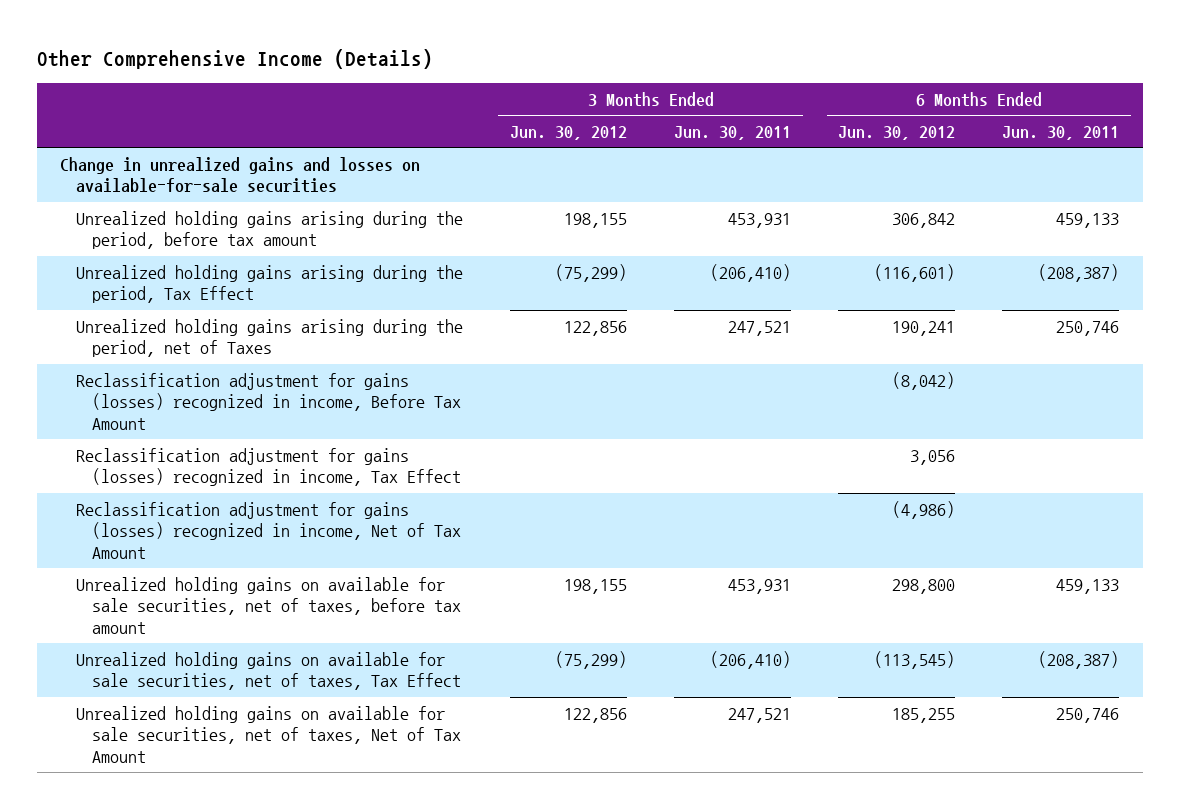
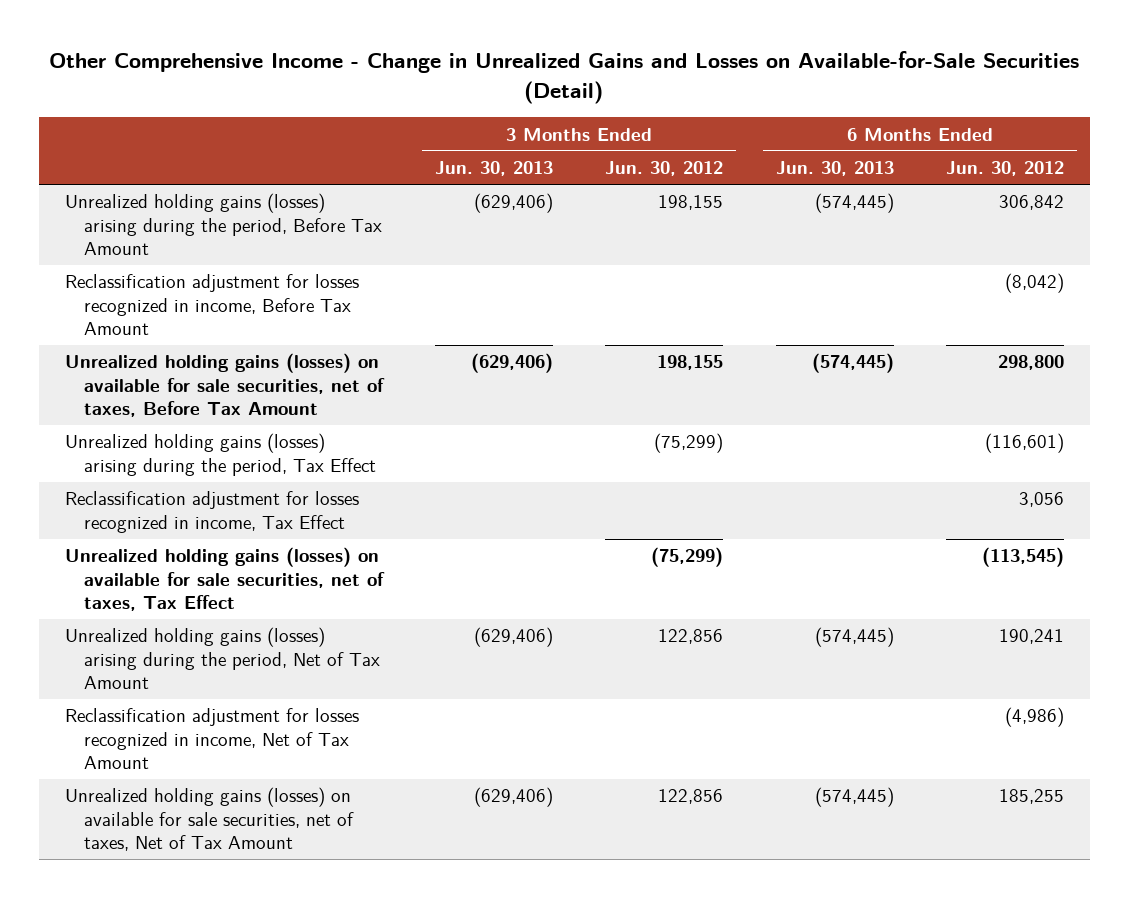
- Other Comprehensive Income (Details)
+ Other Comprehensive Income - Change in Unrealized Gains and Losses on Available-for-Sale Securities (Detail)
- | 3 Months Ended Jun. 30, 2012 | 3 Months Ended Jun. 30, 2011 | 6 Months Ended Jun. 30, 2012 | 6 Months Ended Jun. 30, 2011
+ | 3 Months Ended Jun. 30, 2013 | 3 Months Ended Jun. 30, 2012 | 6 Months Ended Jun. 30, 2013 | 6 Months Ended Jun. 30, 2012
- Change in unrealized gains and losses on available-for-sale securities
- Unrealized holding gains arising during the period, before tax amount | 198,155 | 453,931 | 306,842 | 459,133
- Unrealized holding gains arising during the period, Tax Effect | (75,299) | (206,410) | (116,601) | (208,387)
- Unrealized holding gains arising during the period, net of Taxes | 122,856 | 247,521 | 190,241 | 250,746
- Reclassification adjustment for gains (losses) recognized in income, Before Tax Amount | | | (8,042) |
- Reclassification adjustment for gains (losses) recognized in income, Tax Effect | | | 3,056 |
- Reclassification adjustment for gains (losses) recognized in income, Net of Tax Amount | | | (4,986) |
- Unrealized holding gains on available for sale securities, net of taxes, before tax amount | 198,155 | 453,931 | 298,800 | 459,133
- Unrealized holding gains on available for sale securities, net of taxes, Tax Effect | (75,299) | (206,410) | (113,545) | (208,387)
- Unrealized holding gains on available for sale securities, net of taxes, Net of Tax Amount | 122,856 | 247,521 | 185,255 | 250,746
+ Unrealized holding gains (losses) arising during the period, Before Tax Amount | (629,406) | 198,155 | (574,445) | 306,842
+ Reclassification adjustment for losses recognized in income, Before Tax Amount | | | | (8,042)
+ Unrealized holding gains (losses) on available for sale securities, net of taxes, Before Tax Amount | (629,406) | 198,155 | (574,445) | 298,800
+ Unrealized holding gains (losses) arising during the period, Tax Effect | | (75,299) | | (116,601)
+ Reclassification adjustment for losses recognized in income, Tax Effect | | | | 3,056
+ Unrealized holding gains (losses) on available for sale securities, net of taxes, Tax Effect | | (75,299) | | (113,545)
+ Unrealized holding gains (losses) arising during the period, Net of Tax Amount | (629,406) | 122,856 | (574,445) | 190,241
+ Reclassification adjustment for losses recognized in income, Net of Tax Amount | | | | (4,986)
+ Unrealized holding gains (losses) on available for sale securities, net of taxes, Net of Tax Amount | (629,406) | 122,856 | (574,445) | 185,255

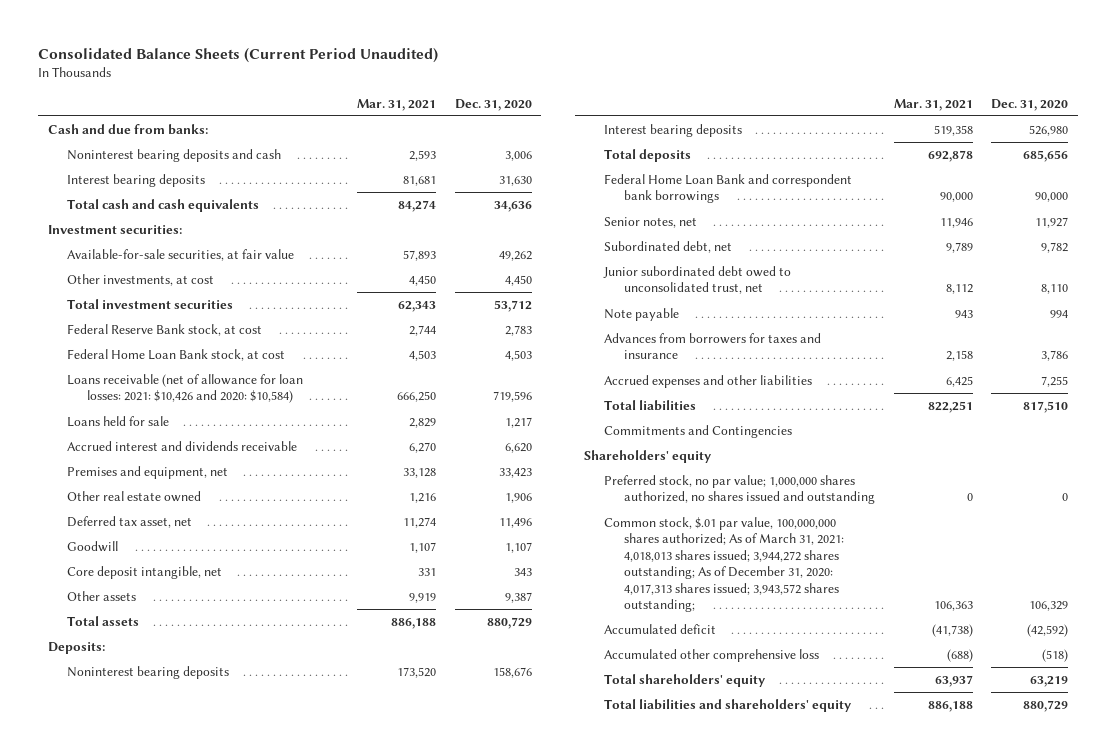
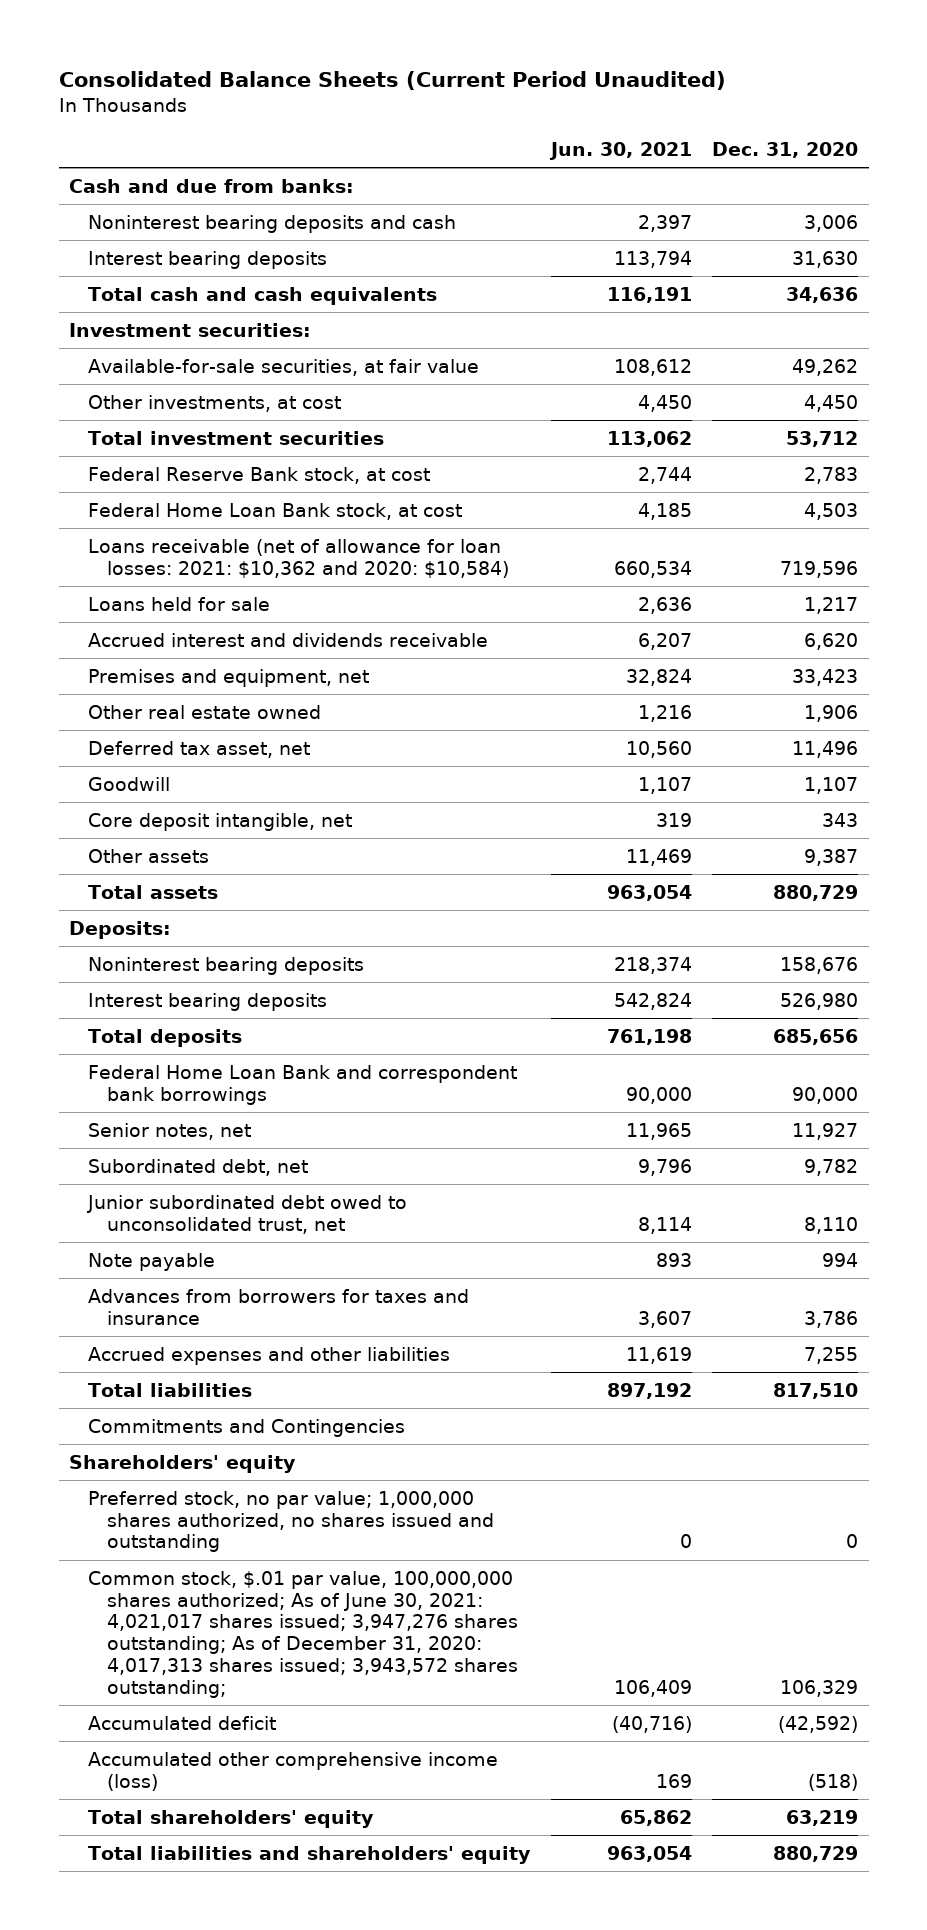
- | Mar. 31, 2021 | Dec. 31, 2020
+ | Jun. 30, 2021 | Dec. 31, 2020
- Loans receivable (net of allowance for loan losses: 2021: $10,426 and 2020: $10,584) | 666,250 | 719,596
+ Loans receivable (net of allowance for loan losses: 2021: $10,362 and 2020: $10,584) | 660,534 | 719,596
- Common stock, $.01 par value, 100,000,000 shares authorized; As of March 31, 2021: 4,018,013 shares issued; 3,944,272 shares outstanding; As of December 31, 2020: 4,017,313 shares issued; 3,943,572 shares outstanding; | 106,363 | 106,329
+ Common stock, $.01 par value, 100,000,000 shares authorized; As of June 30, 2021: 4,021,017 shares issued; 3,947,276 shares outstanding; As of December 31, 2020: 4,017,313 shares issued; 3,943,572 shares outstanding; | 106,409 | 106,329
- Accumulated other comprehensive loss | (688) | (518)
+ Accumulated other comprehensive income (loss) | 169 | (518)

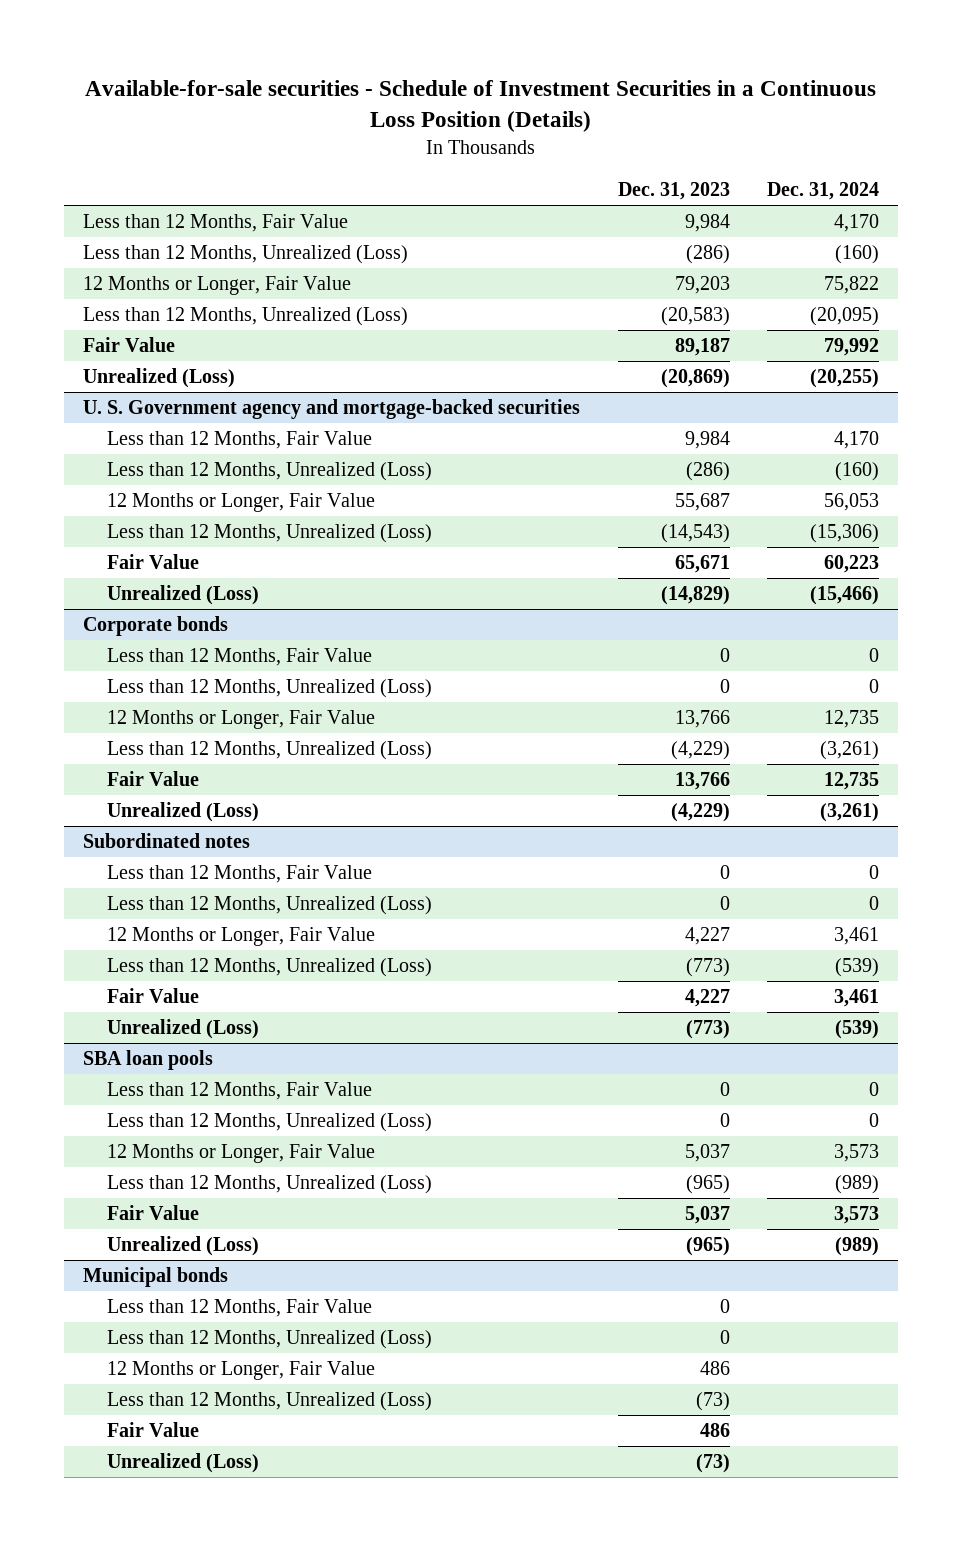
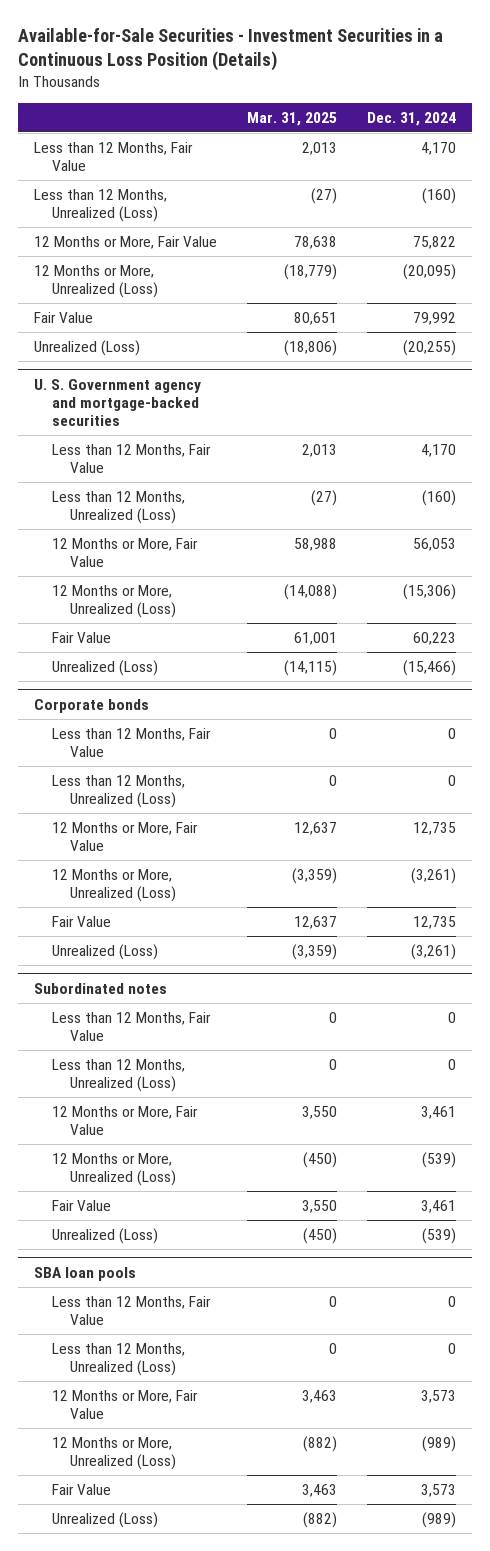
- Available-for-sale securities - Schedule of Investment Securities in a Continuous Loss Position (Details)
+ Available-for-Sale Securities - Investment Securities in a Continuous Loss Position (Details)
- | Dec. 31, 2023 | Dec. 31, 2024
+ | Mar. 31, 2025 | Dec. 31, 2024
- 12 Months or Longer, Fair Value | 79,203 | 75,822
- Less than 12 Months, Unrealized (Loss) | (20,583) | (20,095)
+ 12 Months or More, Fair Value | 78,638 | 75,822
+ 12 Months or More, Unrealized (Loss) | (18,779) | (20,095)
@ U. S. Government agency and mortgage-backed securities
- 12 Months or Longer, Fair Value | 55,687 | 56,053
- Less than 12 Months, Unrealized (Loss) | (14,543) | (15,306)
+ 12 Months or More, Fair Value | 58,988 | 56,053
+ 12 Months or More, Unrealized (Loss) | (14,088) | (15,306)
@ Corporate bonds
- 12 Months or Longer, Fair Value | 13,766 | 12,735
- Less than 12 Months, Unrealized (Loss) | (4,229) | (3,261)
+ 12 Months or More, Fair Value | 12,637 | 12,735
+ 12 Months or More, Unrealized (Loss) | (3,359) | (3,261)
@ Subordinated notes
- 12 Months or Longer, Fair Value | 4,227 | 3,461
- Less than 12 Months, Unrealized (Loss) | (773) | (539)
+ 12 Months or More, Fair Value | 3,550 | 3,461
+ 12 Months or More, Unrealized (Loss) | (450) | (539)
@ SBA loan pools
- 12 Months or Longer, Fair Value | 5,037 | 3,573
- Less than 12 Months, Unrealized (Loss) | (965) | (989)
+ 12 Months or More, Fair Value | 3,463 | 3,573
+ 12 Months or More, Unrealized (Loss) | (882) | (989)
- Municipal bonds
- Less than 12 Months, Fair Value | 0 |
- Less than 12 Months, Unrealized (Loss) | 0 |
- 12 Months or Longer, Fair Value | 486 |
- Less than 12 Months, Unrealized (Loss) | (73) |
- Fair Value | 486 |
- Unrealized (Loss) | (73) |

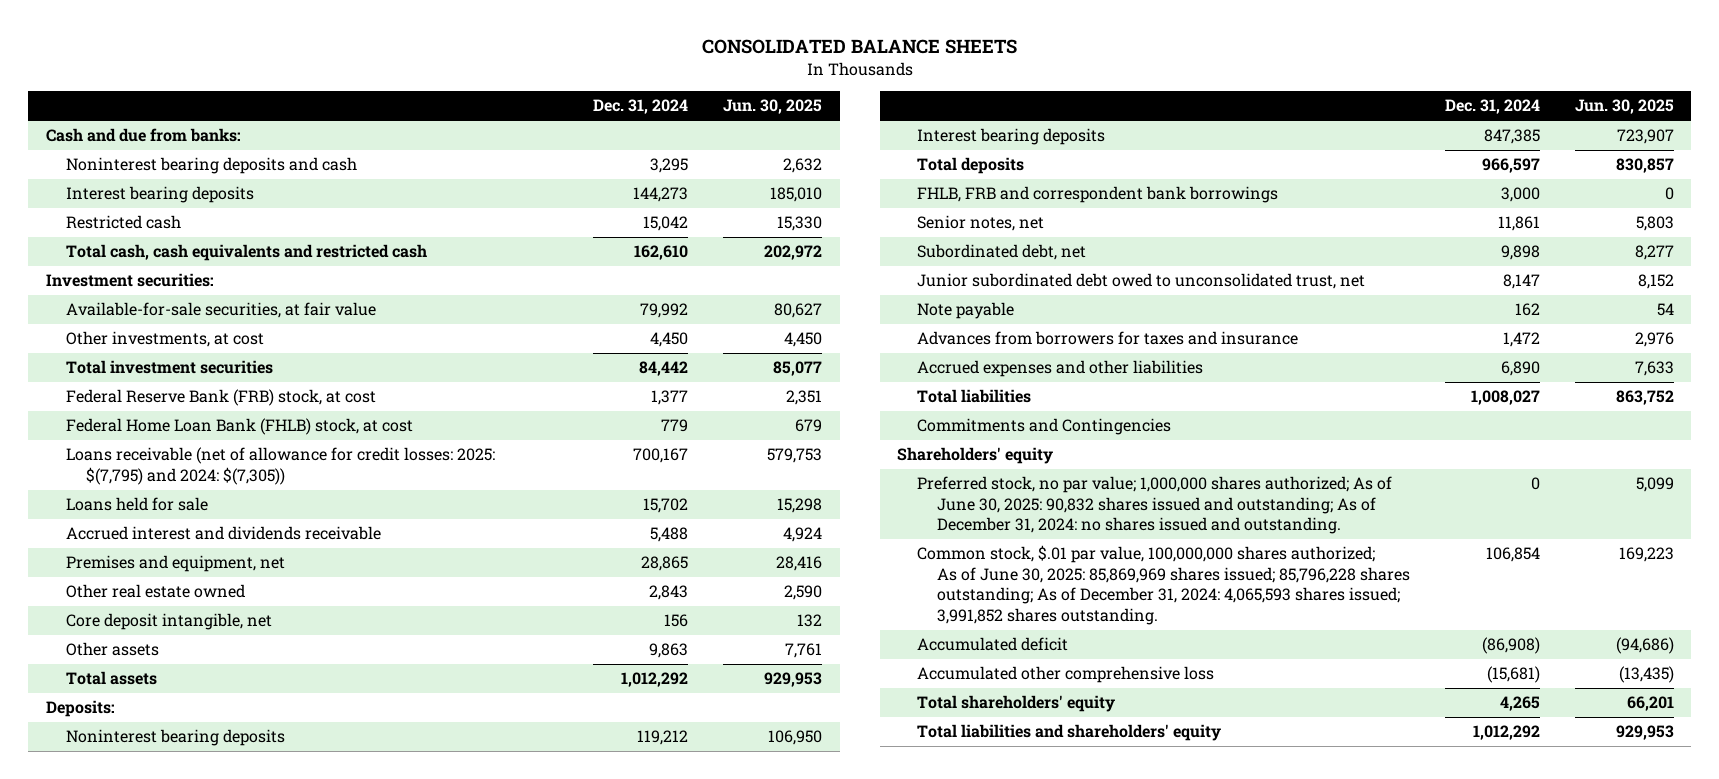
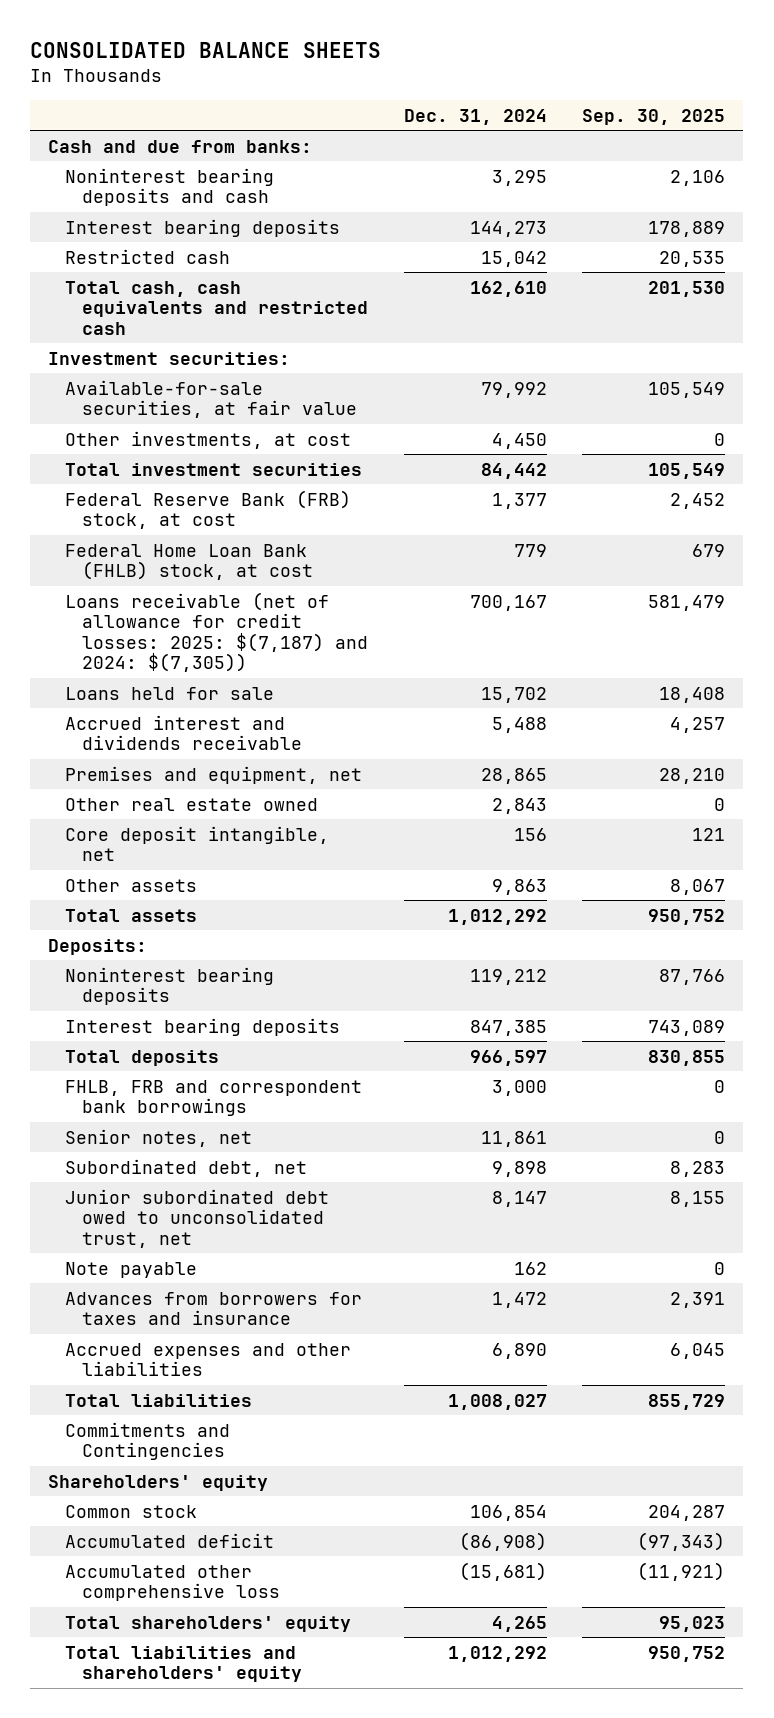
- | Dec. 31, 2024 | Jun. 30, 2025
+ | Dec. 31, 2024 | Sep. 30, 2025
- Loans receivable (net of allowance for credit losses: 2025: $(7,795) and 2024: $(7,305)) | 700,167 | 579,753
+ Loans receivable (net of allowance for credit losses: 2025: $(7,187) and 2024: $(7,305)) | 700,167 | 581,479
- Preferred stock, no par value; 1,000,000 shares authorized; As of June 30, 2025: 90,832 shares issued and outstanding; As of December 31, 2024: no shares issued and outstanding. | 0 | 5,099
- Common stock, $.01 par value, 100,000,000 shares authorized; As of June 30, 2025: 85,869,969 shares issued; 85,796,228 shares outstanding; As of December 31, 2024: 4,065,593 shares issued; 3,991,852 shares outstanding. | 106,854 | 169,223
+ Common stock | 106,854 | 204,287

